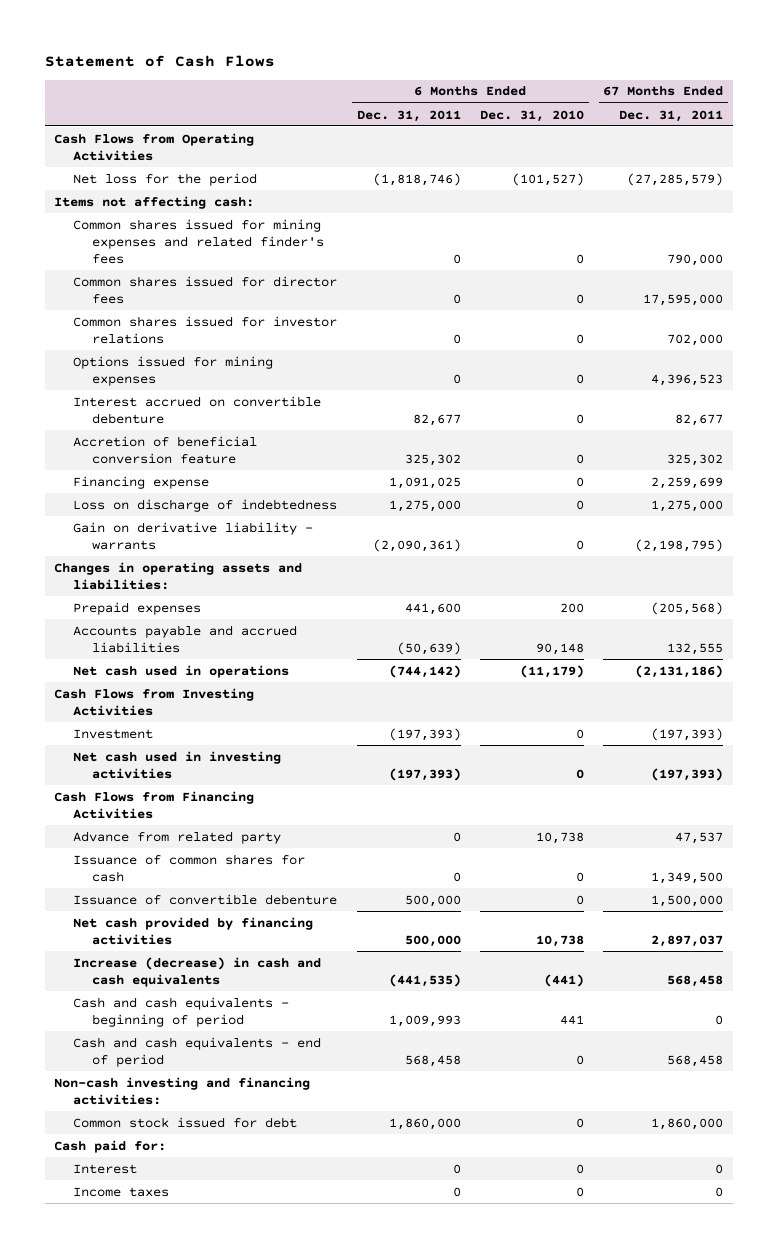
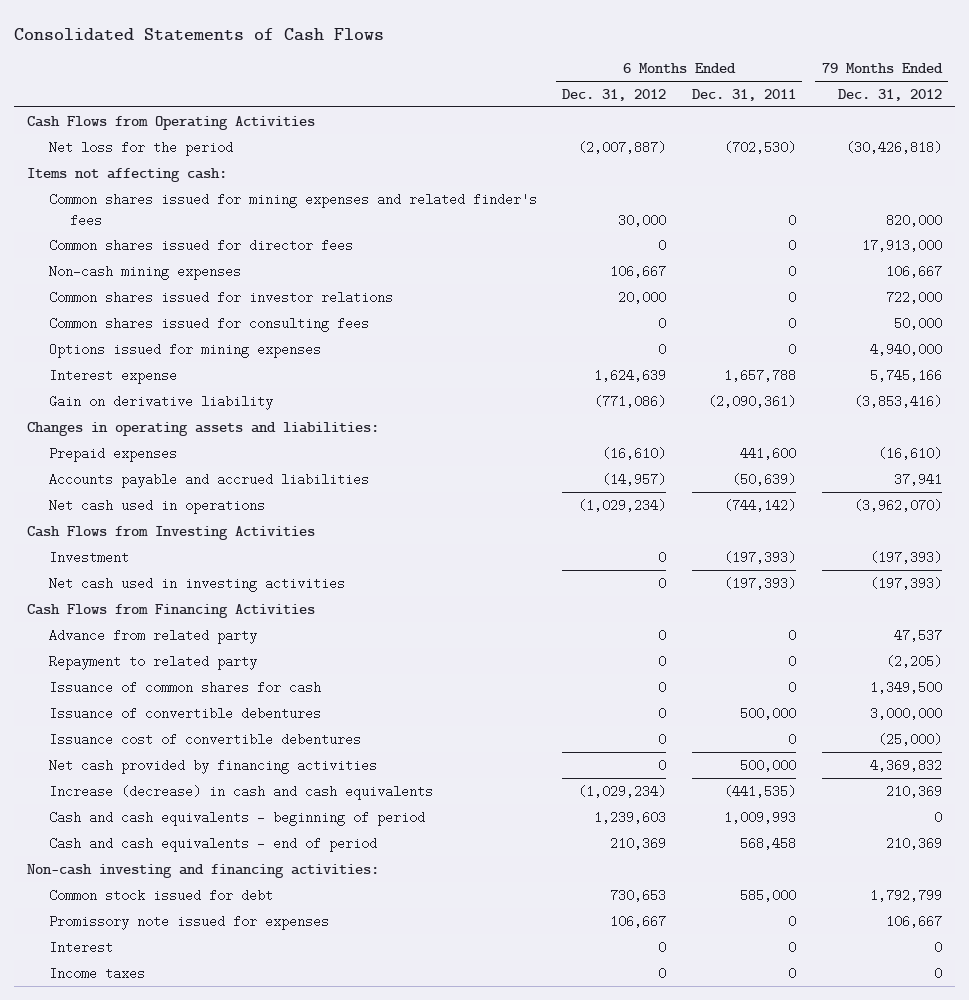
- Statement of Cash Flows
+ Consolidated Statements of Cash Flows
- | 6 Months Ended Dec. 31, 2011 | 6 Months Ended Dec. 31, 2010 | 67 Months Ended Dec. 31, 2011
+ | 6 Months Ended Dec. 31, 2012 | 6 Months Ended Dec. 31, 2011 | 79 Months Ended Dec. 31, 2012
- Net loss for the period | (1,818,746) | (101,527) | (27,285,579)
+ Net loss for the period | (2,007,887) | (702,530) | (30,426,818)
+ Non-cash mining expenses | 106,667 | 0 | 106,667
+ Common shares issued for consulting fees | 0 | 0 | 50,000
- Interest accrued on convertible debenture | 82,677 | 0 | 82,677
- Accretion of beneficial conversion feature | 325,302 | 0 | 325,302
- Financing expense | 1,091,025 | 0 | 2,259,699
- Loss on discharge of indebtedness | 1,275,000 | 0 | 1,275,000
- Gain on derivative liability - warrants | (2,090,361) | 0 | (2,198,795)
+ Interest expense | 1,624,639 | 1,657,788 | 5,745,166
+ Gain on derivative liability | (771,086) | (2,090,361) | (3,853,416)
+ Repayment to related party | 0 | 0 | (2,205)
- Issuance of convertible debenture | 500,000 | 0 | 1,500,000
+ Issuance of convertible debentures | 0 | 500,000 | 3,000,000
+ Issuance cost of convertible debentures | 0 | 0 | (25,000)
- Common stock issued for debt | 1,860,000 | 0 | 1,860,000
- Cash paid for:
+ Common stock issued for debt | 730,653 | 585,000 | 1,792,799
+ Promissory note issued for expenses | 106,667 | 0 | 106,667

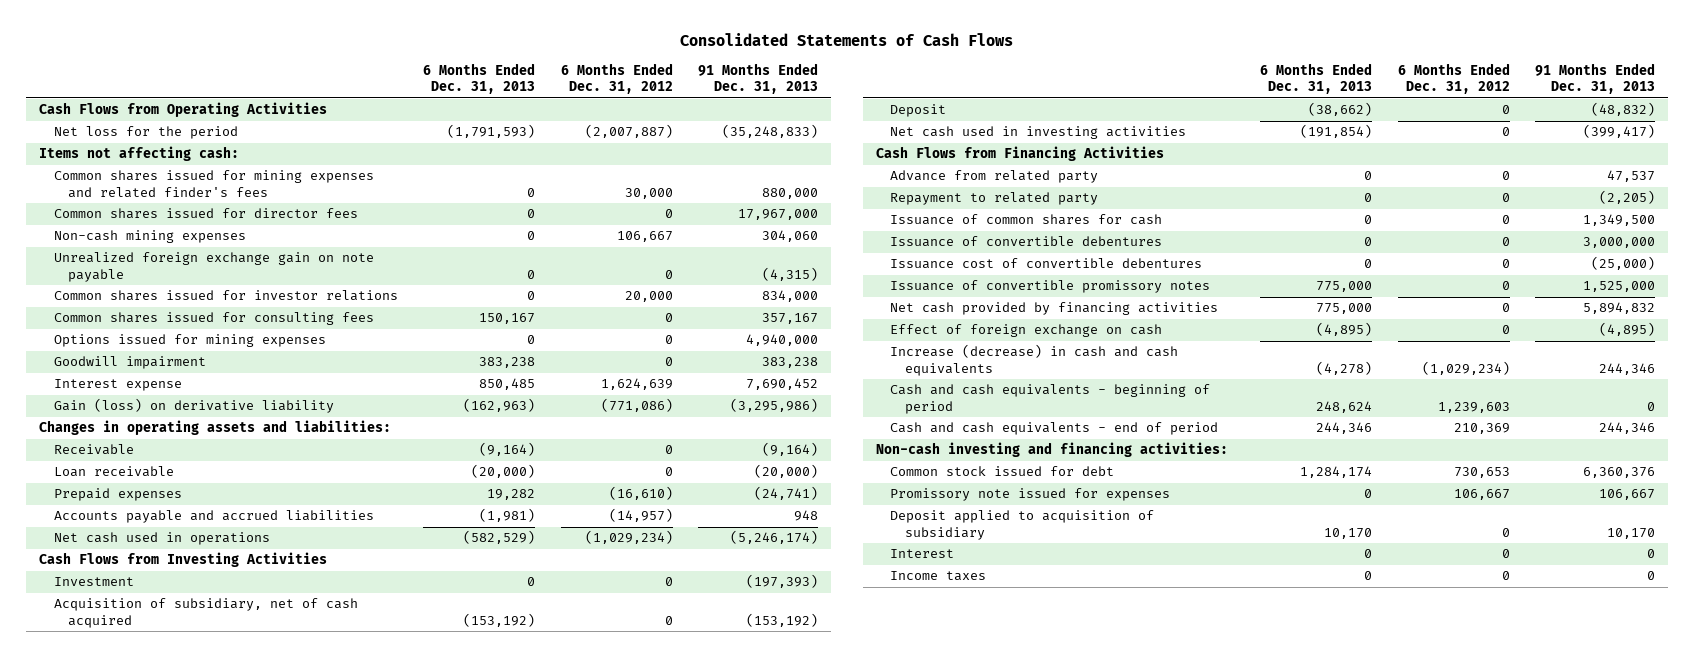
- | 6 Months Ended Dec. 31, 2012 | 6 Months Ended Dec. 31, 2011 | 79 Months Ended Dec. 31, 2012
+ | 6 Months Ended Dec. 31, 2013 | 6 Months Ended Dec. 31, 2012 | 91 Months Ended Dec. 31, 2013
+ Unrealized foreign exchange gain on note payable | 0 | 0 | (4,315)
+ Goodwill impairment | 383,238 | 0 | 383,238
- Gain on derivative liability | (771,086) | (2,090,361) | (3,853,416)
+ Gain (loss) on derivative liability | (162,963) | (771,086) | (3,295,986)
+ Receivable | (9,164) | 0 | (9,164)
+ Loan receivable | (20,000) | 0 | (20,000)
+ Acquisition of subsidiary, net of cash acquired | (153,192) | 0 | (153,192)
+ Deposit | (38,662) | 0 | (48,832)
+ Issuance of convertible promissory notes | 775,000 | 0 | 1,525,000
+ Effect of foreign exchange on cash | (4,895) | 0 | (4,895)
+ Deposit applied to acquisition of subsidiary | 10,170 | 0 | 10,170

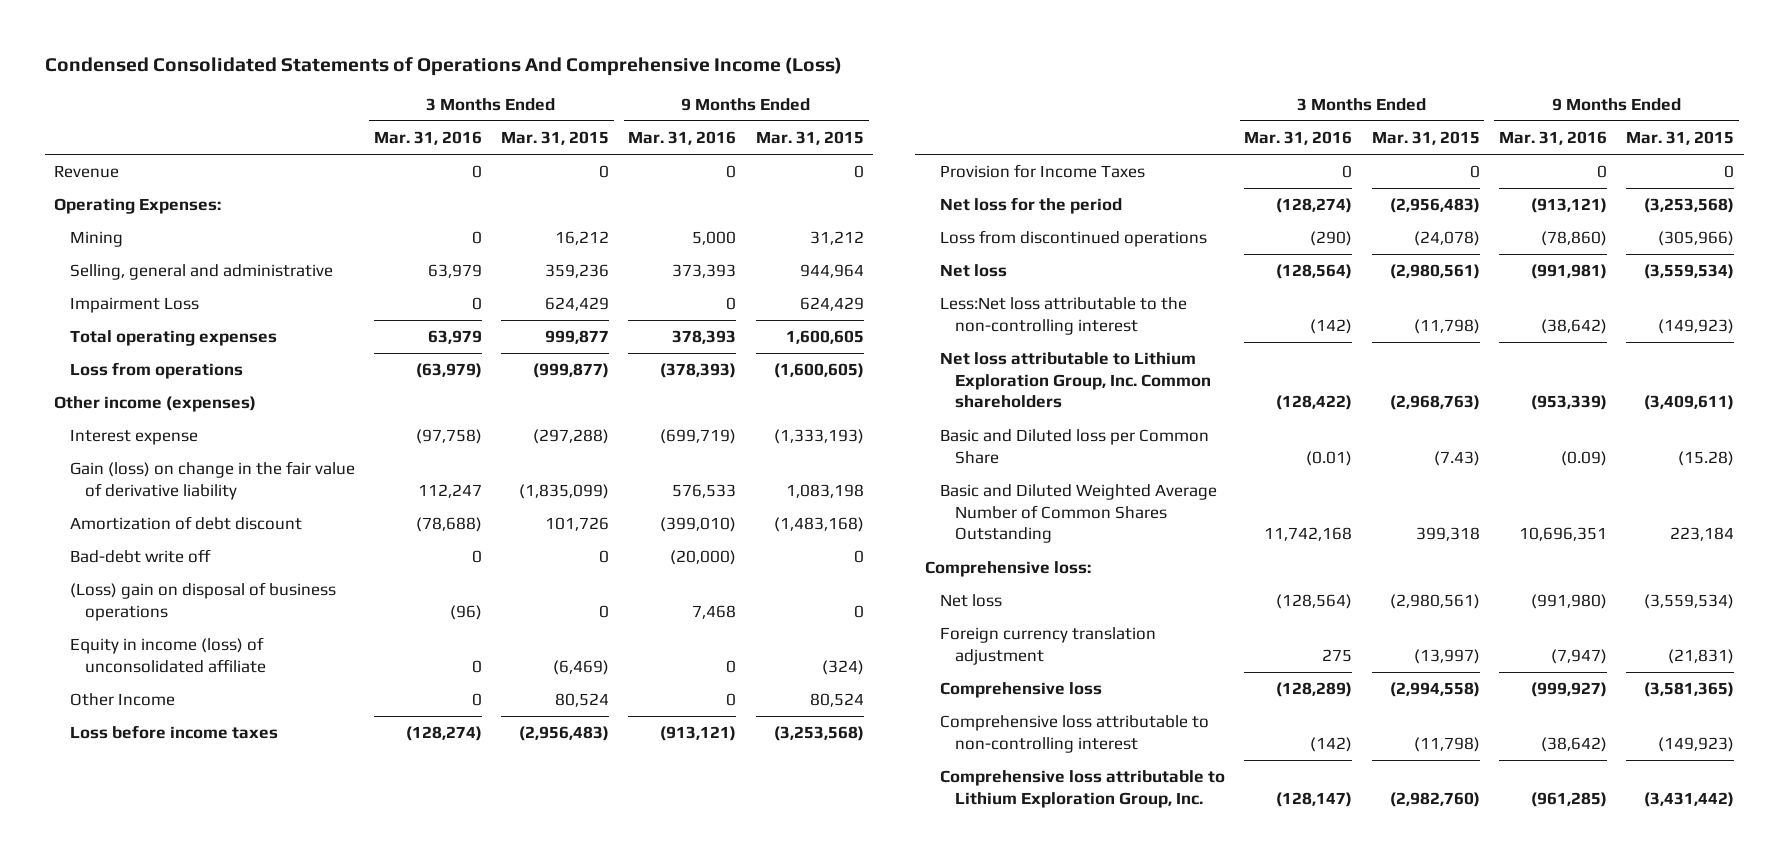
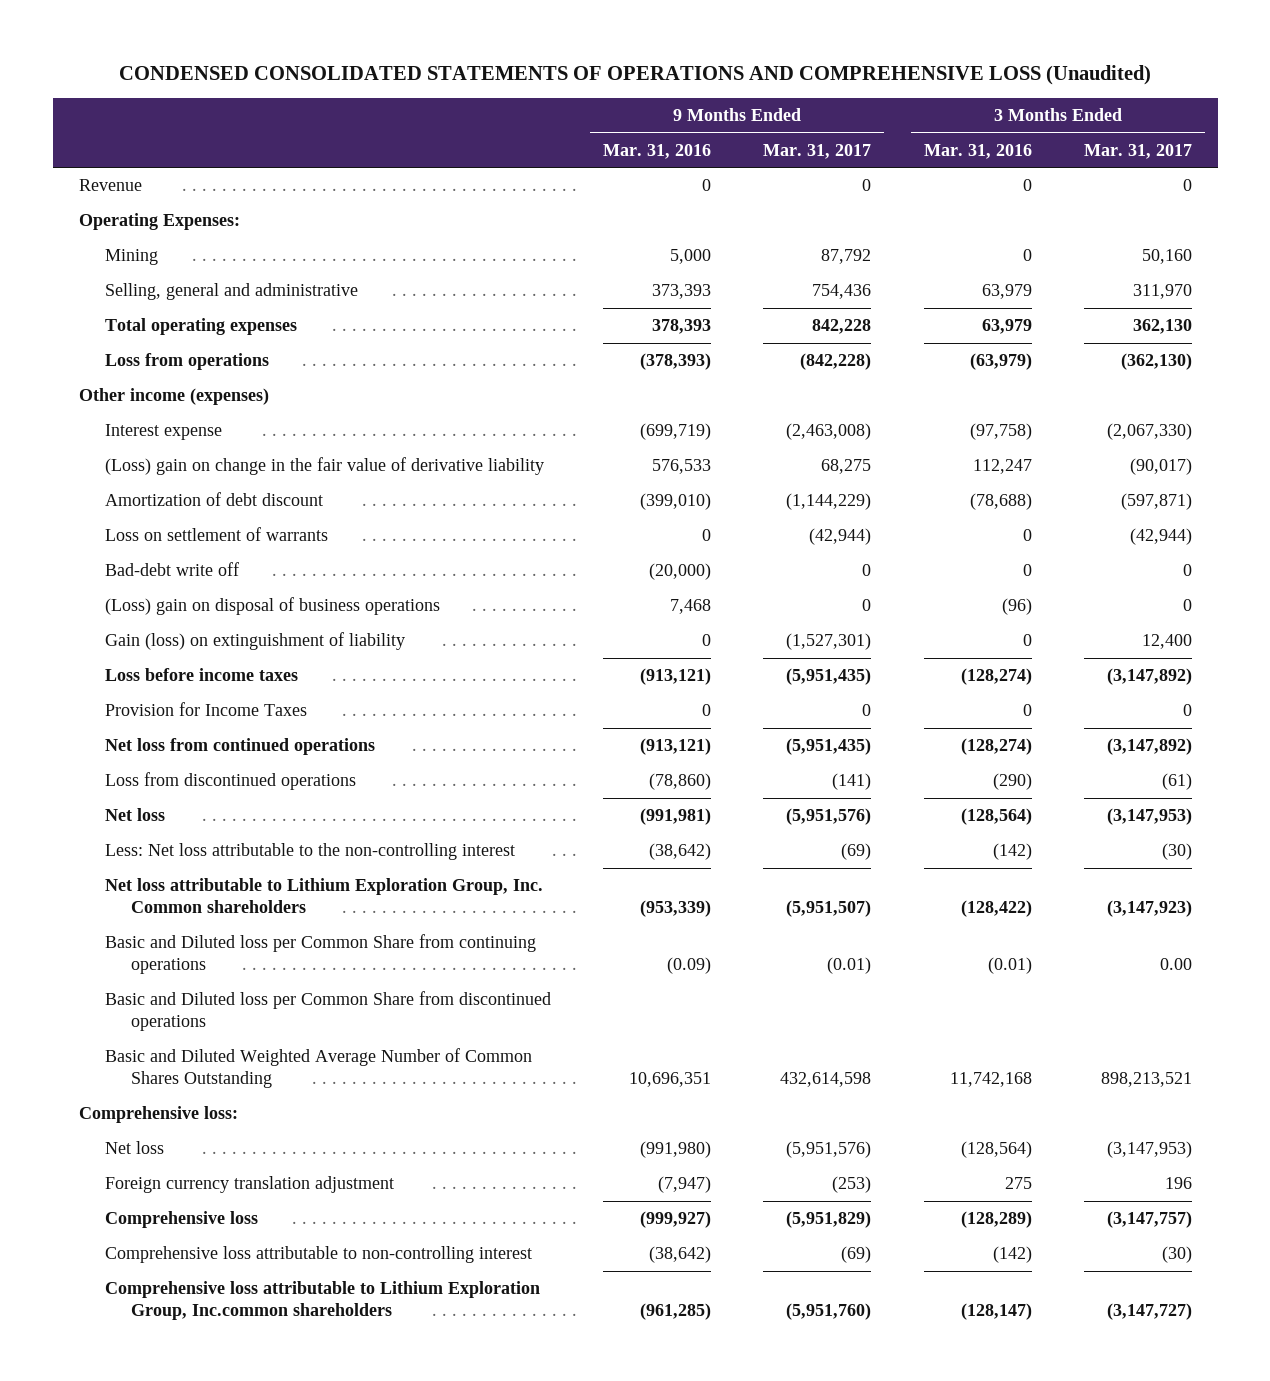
- Condensed Consolidated Statements of Operations And Comprehensive Income (Loss)
+ CONDENSED CONSOLIDATED STATEMENTS OF OPERATIONS AND COMPREHENSIVE LOSS (Unaudited)
- | 3 Months Ended Mar. 31, 2016 | 3 Months Ended Mar. 31, 2015 | 9 Months Ended Mar. 31, 2016 | 9 Months Ended Mar. 31, 2015
+ | 9 Months Ended Mar. 31, 2016 | 9 Months Ended Mar. 31, 2017 | 3 Months Ended Mar. 31, 2016 | 3 Months Ended Mar. 31, 2017
- Impairment Loss | 0 | 624,429 | 0 | 624,429
- Gain (loss) on change in the fair value of derivative liability | 112,247 | (1,835,099) | 576,533 | 1,083,198
+ (Loss) gain on change in the fair value of derivative liability | 576,533 | 68,275 | 112,247 | (90,017)
+ Loss on settlement of warrants | 0 | (42,944) | 0 | (42,944)
- Equity in income (loss) of unconsolidated affiliate | 0 | (6,469) | 0 | (324)
- Other Income | 0 | 80,524 | 0 | 80,524
+ Gain (loss) on extinguishment of liability | 0 | (1,527,301) | 0 | 12,400
- Net loss for the period | (128,274) | (2,956,483) | (913,121) | (3,253,568)
+ Net loss from continued operations | (913,121) | (5,951,435) | (128,274) | (3,147,892)
- Less:Net loss attributable to the non-controlling interest | (142) | (11,798) | (38,642) | (149,923)
+ Less: Net loss attributable to the non-controlling interest | (38,642) | (69) | (142) | (30)
- Basic and Diluted loss per Common Share | (0.01) | (7.43) | (0.09) | (15.28)
+ Basic and Diluted loss per Common Share from continuing operations | (0.09) | (0.01) | (0.01) | 0.00
+ Basic and Diluted loss per Common Share from discontinued operations
- Comprehensive loss attributable to Lithium Exploration Group, Inc. | (128,147) | (2,982,760) | (961,285) | (3,431,442)
+ Comprehensive loss attributable to Lithium Exploration Group, Inc.common shareholders | (961,285) | (5,951,760) | (128,147) | (3,147,727)

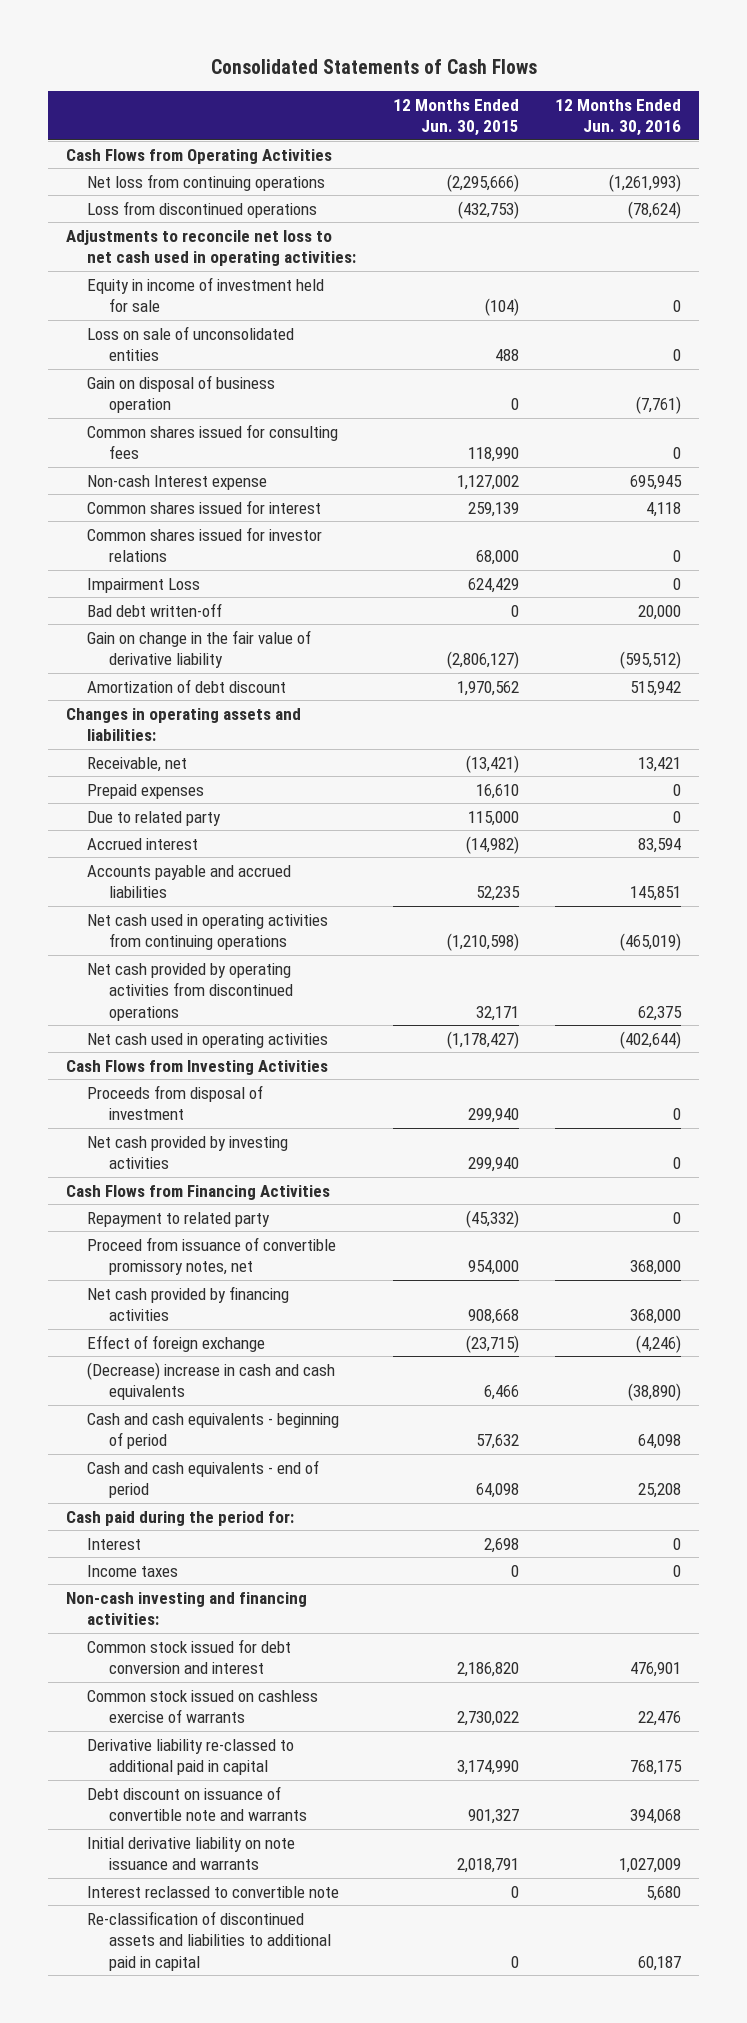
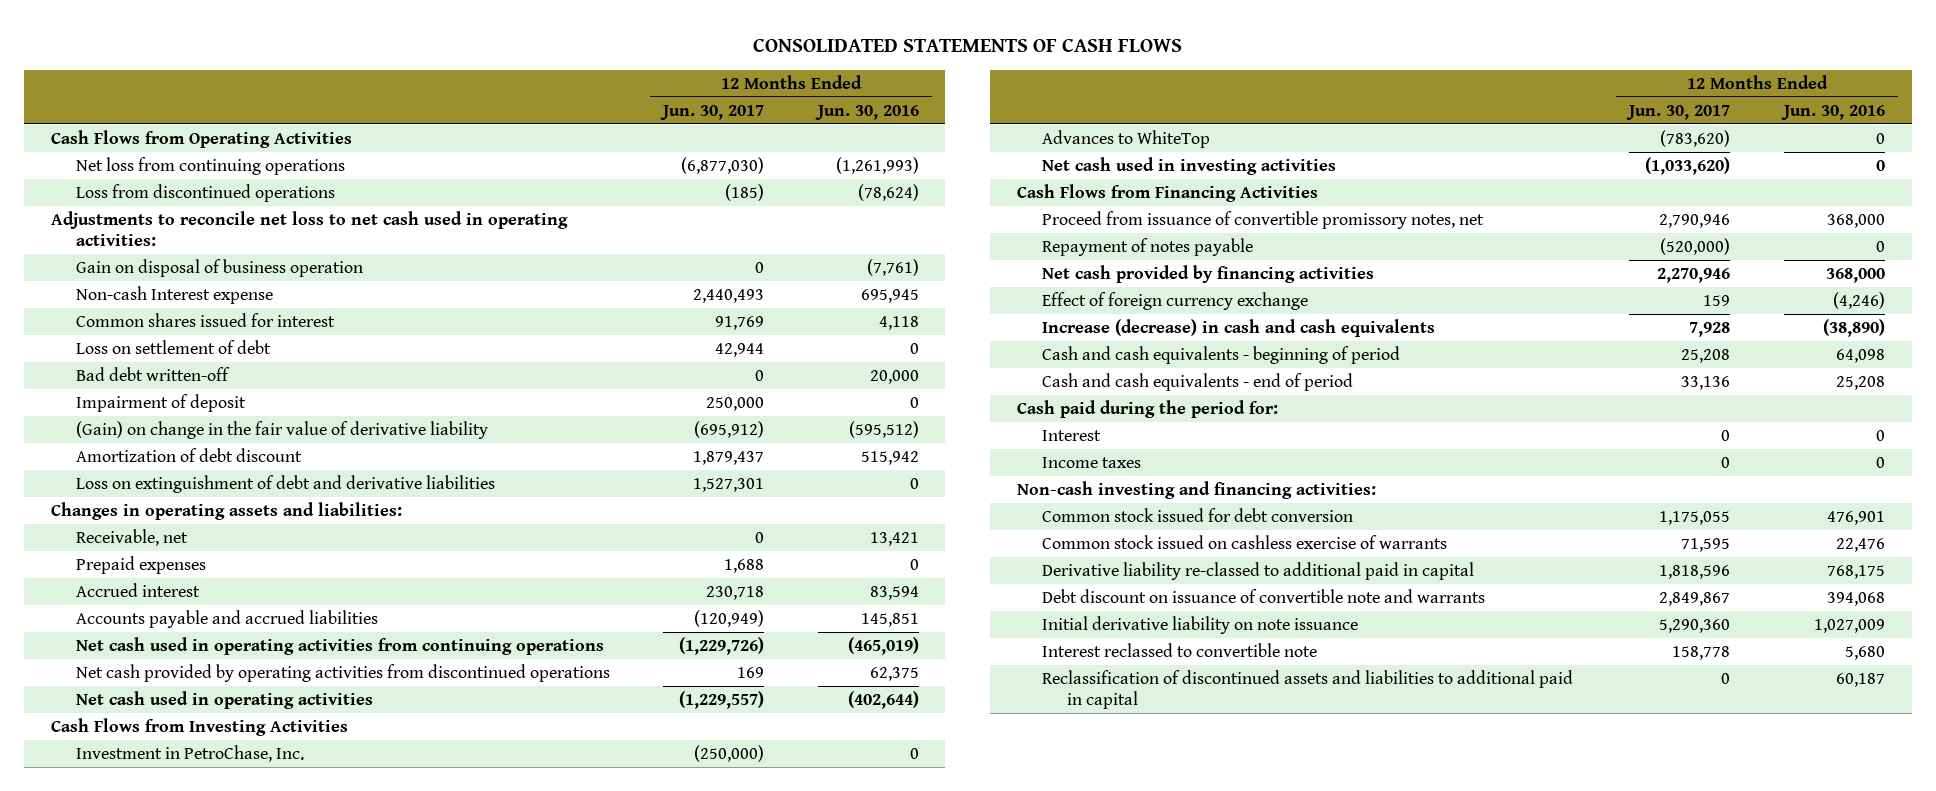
- Consolidated Statements of Cash Flows
+ CONSOLIDATED STATEMENTS OF CASH FLOWS
- | 12 Months Ended Jun. 30, 2015 | 12 Months Ended Jun. 30, 2016
+ | 12 Months Ended Jun. 30, 2017 | 12 Months Ended Jun. 30, 2016
- Equity in income of investment held for sale | (104) | 0
- Loss on sale of unconsolidated entities | 488 | 0
- Common shares issued for consulting fees | 118,990 | 0
- Common shares issued for investor relations | 68,000 | 0
- Impairment Loss | 624,429 | 0
+ Loss on settlement of debt | 42,944 | 0
- Gain on change in the fair value of derivative liability | (2,806,127) | (595,512)
+ Impairment of deposit | 250,000 | 0
+ (Gain) on change in the fair value of derivative liability | (695,912) | (595,512)
+ Loss on extinguishment of debt and derivative liabilities | 1,527,301 | 0
- Due to related party | 115,000 | 0
- Proceeds from disposal of investment | 299,940 | 0
- Net cash provided by investing activities | 299,940 | 0
+ Investment in PetroChase, Inc. | (250,000) | 0
+ Advances to WhiteTop | (783,620) | 0
+ Net cash used in investing activities | (1,033,620) | 0
- Repayment to related party | (45,332) | 0
+ Repayment of notes payable | (520,000) | 0
- Effect of foreign exchange | (23,715) | (4,246)
- (Decrease) increase in cash and cash equivalents | 6,466 | (38,890)
+ Effect of foreign currency exchange | 159 | (4,246)
+ Increase (decrease) in cash and cash equivalents | 7,928 | (38,890)
- Common stock issued for debt conversion and interest | 2,186,820 | 476,901
+ Common stock issued for debt conversion | 1,175,055 | 476,901
- Initial derivative liability on note issuance and warrants | 2,018,791 | 1,027,009
+ Initial derivative liability on note issuance | 5,290,360 | 1,027,009
- Re-classification of discontinued assets and liabilities to additional paid in capital | 0 | 60,187
+ Reclassification of discontinued assets and liabilities to additional paid in capital | 0 | 60,187

